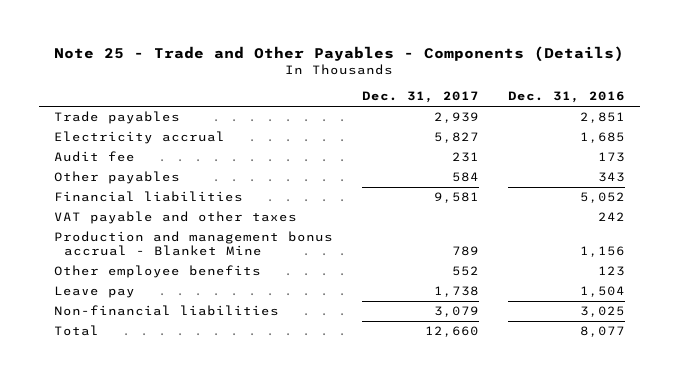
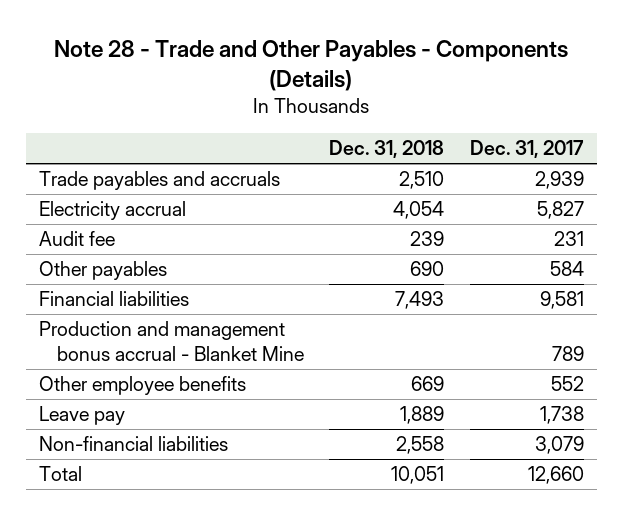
- Note 25 - Trade and Other Payables - Components (Details)
+ Note 28 - Trade and Other Payables - Components (Details)
- | Dec. 31, 2017 | Dec. 31, 2016
+ | Dec. 31, 2018 | Dec. 31, 2017
- Trade payables | 2,939 | 2,851
+ Trade payables and accruals | 2,510 | 2,939
- VAT payable and other taxes | | 242

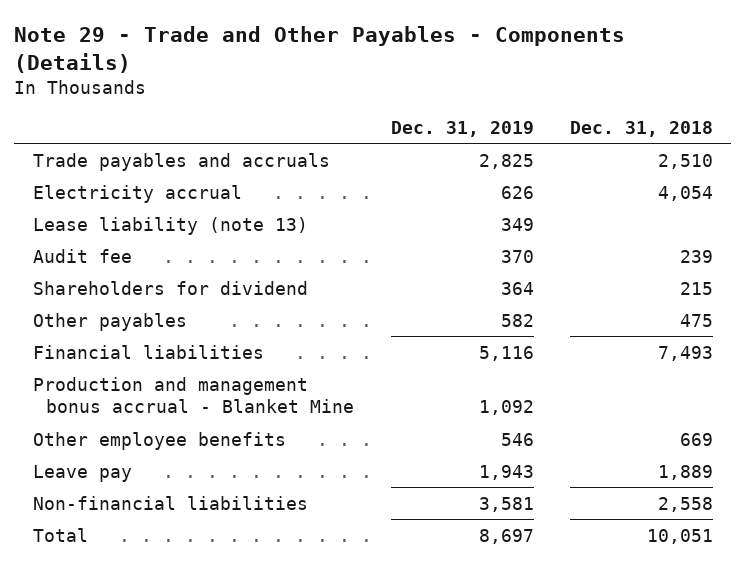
- Note 28 - Trade and Other Payables - Components (Details)
+ Note 29 - Trade and Other Payables - Components (Details)
- | Dec. 31, 2018 | Dec. 31, 2017
+ | Dec. 31, 2019 | Dec. 31, 2018
+ Lease liability (note 13) | 349 |
- Other payables | 690 | 584
+ Shareholders for dividend | 364 | 215
+ Other payables | 582 | 475

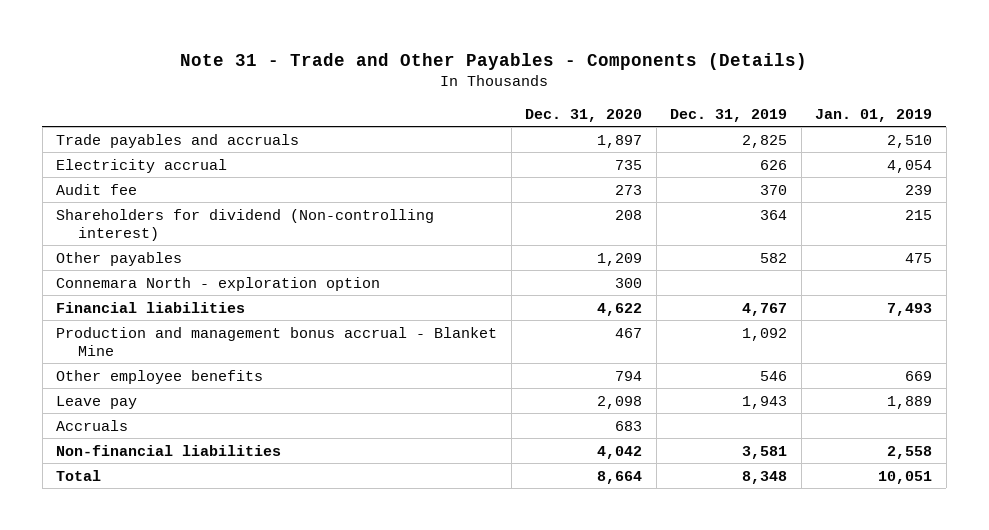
- Note 29 - Trade and Other Payables - Components (Details)
+ Note 31 - Trade and Other Payables - Components (Details)
- | Dec. 31, 2019 | Dec. 31, 2018
+ | Dec. 31, 2020 | Dec. 31, 2019 | Jan. 01, 2019
- Lease liability (note 13) | 349 |
- Shareholders for dividend | 364 | 215
+ Shareholders for dividend (Non-controlling interest) | 208 | 364 | 215
- Financial liabilities | 5,116 | 7,493
+ Connemara North - exploration option | 300 | |
+ Financial liabilities | 4,622 | 4,767 | 7,493
+ Accruals | 683 | |
- Total | 8,697 | 10,051
+ Total | 8,664 | 8,348 | 10,051

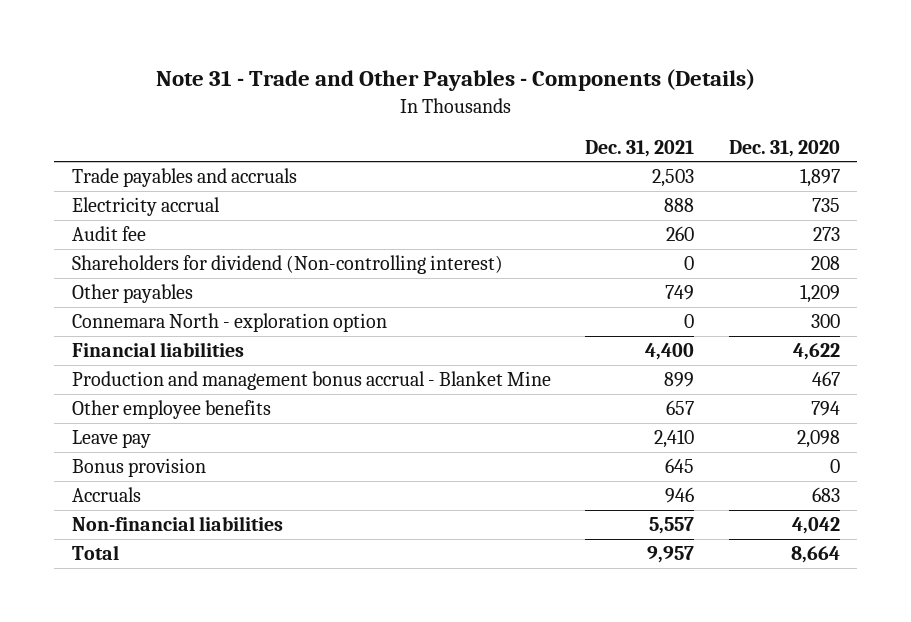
- | Dec. 31, 2020 | Dec. 31, 2019 | Jan. 01, 2019
+ | Dec. 31, 2021 | Dec. 31, 2020
+ Bonus provision | 645 | 0

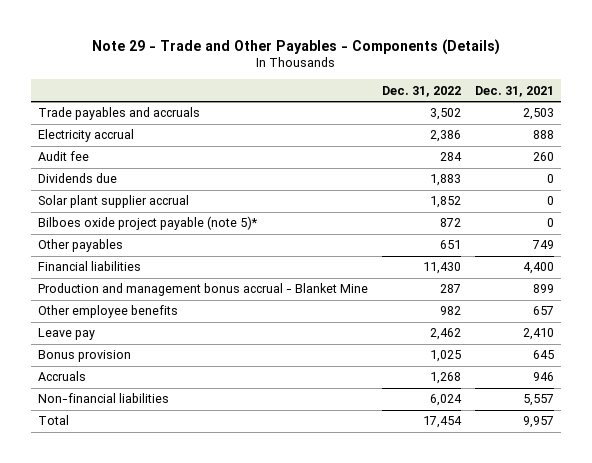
- Note 31 - Trade and Other Payables - Components (Details)
+ Note 29 - Trade and Other Payables - Components (Details)
- | Dec. 31, 2021 | Dec. 31, 2020
+ | Dec. 31, 2022 | Dec. 31, 2021
- Shareholders for dividend (Non-controlling interest) | 0 | 208
+ Dividends due | 1,883 | 0
+ Solar plant supplier accrual | 1,852 | 0
+ Bilboes oxide project payable (note 5)* | 872 | 0
- Connemara North - exploration option | 0 | 300

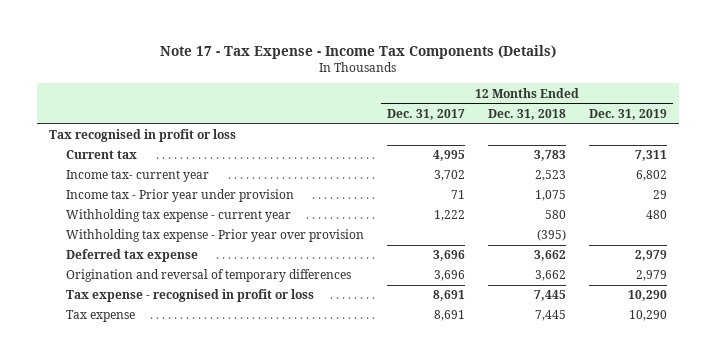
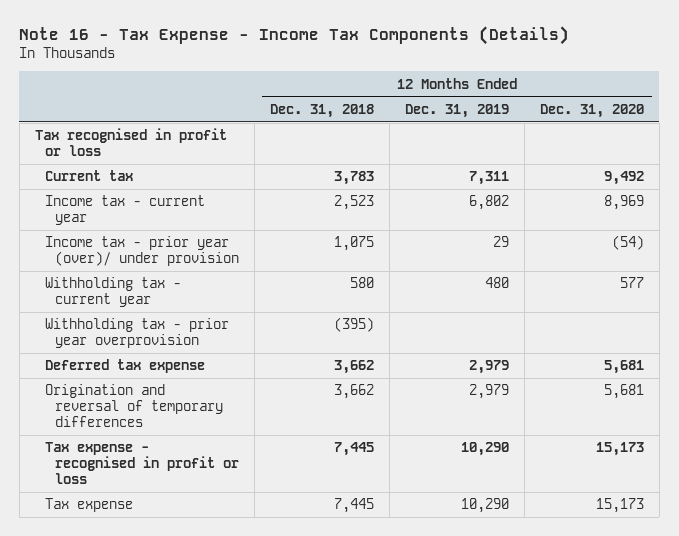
- Note 17 - Tax Expense - Income Tax Components (Details)
+ Note 16 - Tax Expense - Income Tax Components (Details)
- | 12 Months Ended Dec. 31, 2017 | 12 Months Ended Dec. 31, 2018 | 12 Months Ended Dec. 31, 2019
+ | 12 Months Ended Dec. 31, 2018 | 12 Months Ended Dec. 31, 2019 | 12 Months Ended Dec. 31, 2020
- Income tax- current year | 3,702 | 2,523 | 6,802
- Income tax - Prior year under provision | 71 | 1,075 | 29
- Withholding tax expense - current year | 1,222 | 580 | 480
- Withholding tax expense - Prior year over provision | | (395) |
+ Income tax - current year | 2,523 | 6,802 | 8,969
+ Income tax - prior year (over)/ under provision | 1,075 | 29 | (54)
+ Withholding tax - current year | 580 | 480 | 577
+ Withholding tax - prior year overprovision | (395) | |

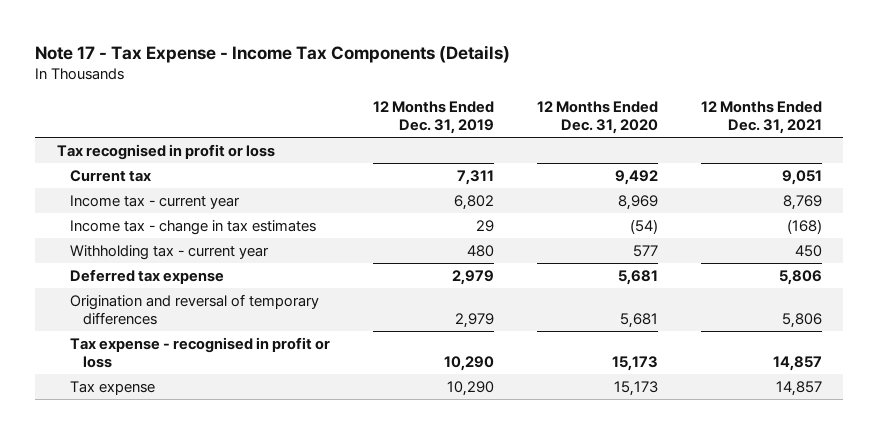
- Note 16 - Tax Expense - Income Tax Components (Details)
+ Note 17 - Tax Expense - Income Tax Components (Details)
- | 12 Months Ended Dec. 31, 2018 | 12 Months Ended Dec. 31, 2019 | 12 Months Ended Dec. 31, 2020
+ | 12 Months Ended Dec. 31, 2019 | 12 Months Ended Dec. 31, 2020 | 12 Months Ended Dec. 31, 2021
- Income tax - prior year (over)/ under provision | 1,075 | 29 | (54)
+ Income tax - change in tax estimates | 29 | (54) | (168)
- Withholding tax - prior year overprovision | (395) | |

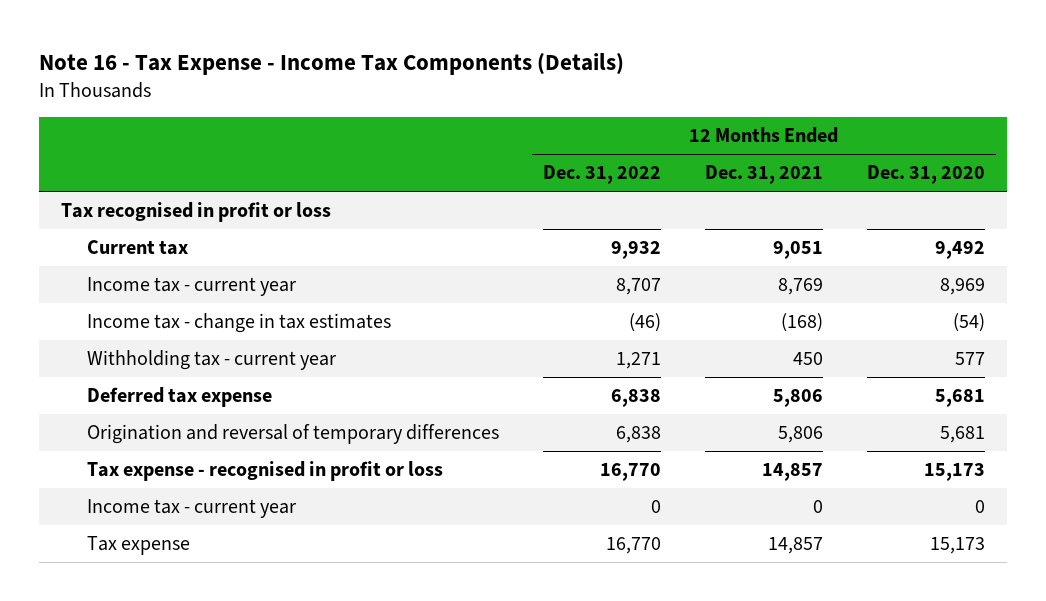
- Note 17 - Tax Expense - Income Tax Components (Details)
+ Note 16 - Tax Expense - Income Tax Components (Details)
- | 12 Months Ended Dec. 31, 2019 | 12 Months Ended Dec. 31, 2020 | 12 Months Ended Dec. 31, 2021
+ | 12 Months Ended Dec. 31, 2022 | 12 Months Ended Dec. 31, 2021 | 12 Months Ended Dec. 31, 2020
+ Income tax - current year | 0 | 0 | 0

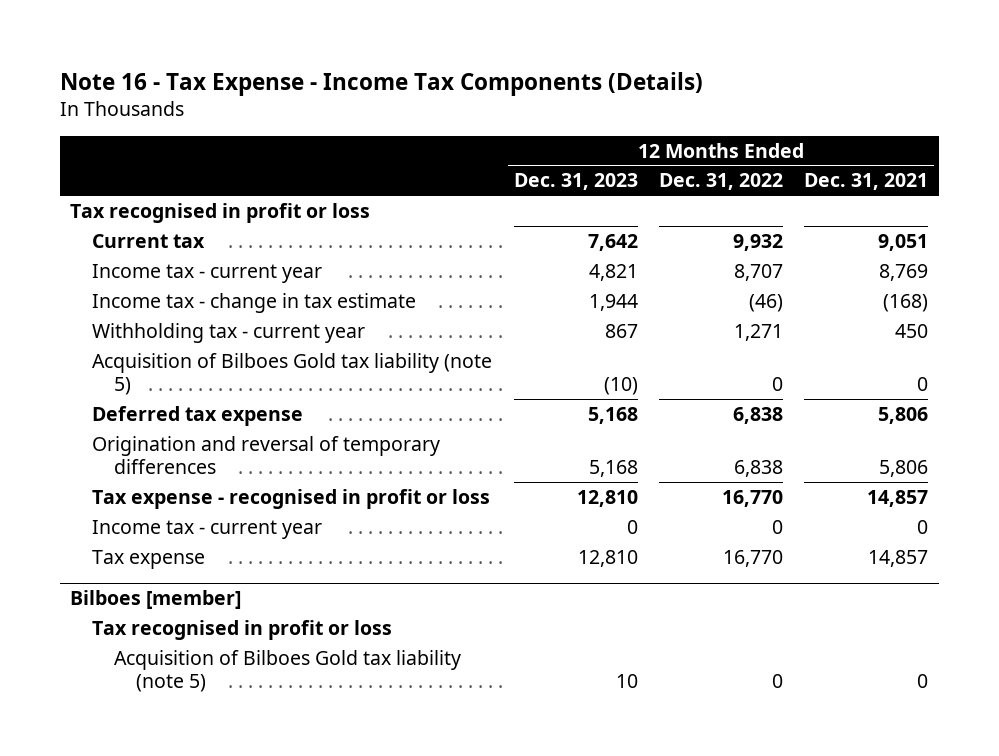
- | 12 Months Ended Dec. 31, 2022 | 12 Months Ended Dec. 31, 2021 | 12 Months Ended Dec. 31, 2020
+ | 12 Months Ended Dec. 31, 2023 | 12 Months Ended Dec. 31, 2022 | 12 Months Ended Dec. 31, 2021
- Income tax - change in tax estimates | (46) | (168) | (54)
+ Income tax - change in tax estimate | 1,944 | (46) | (168)
+ Acquisition of Bilboes Gold tax liability (note 5) | (10) | 0 | 0
+ Bilboes [member]
+ Tax recognised in profit or loss
+ Acquisition of Bilboes Gold tax liability (note 5) | 10 | 0 | 0

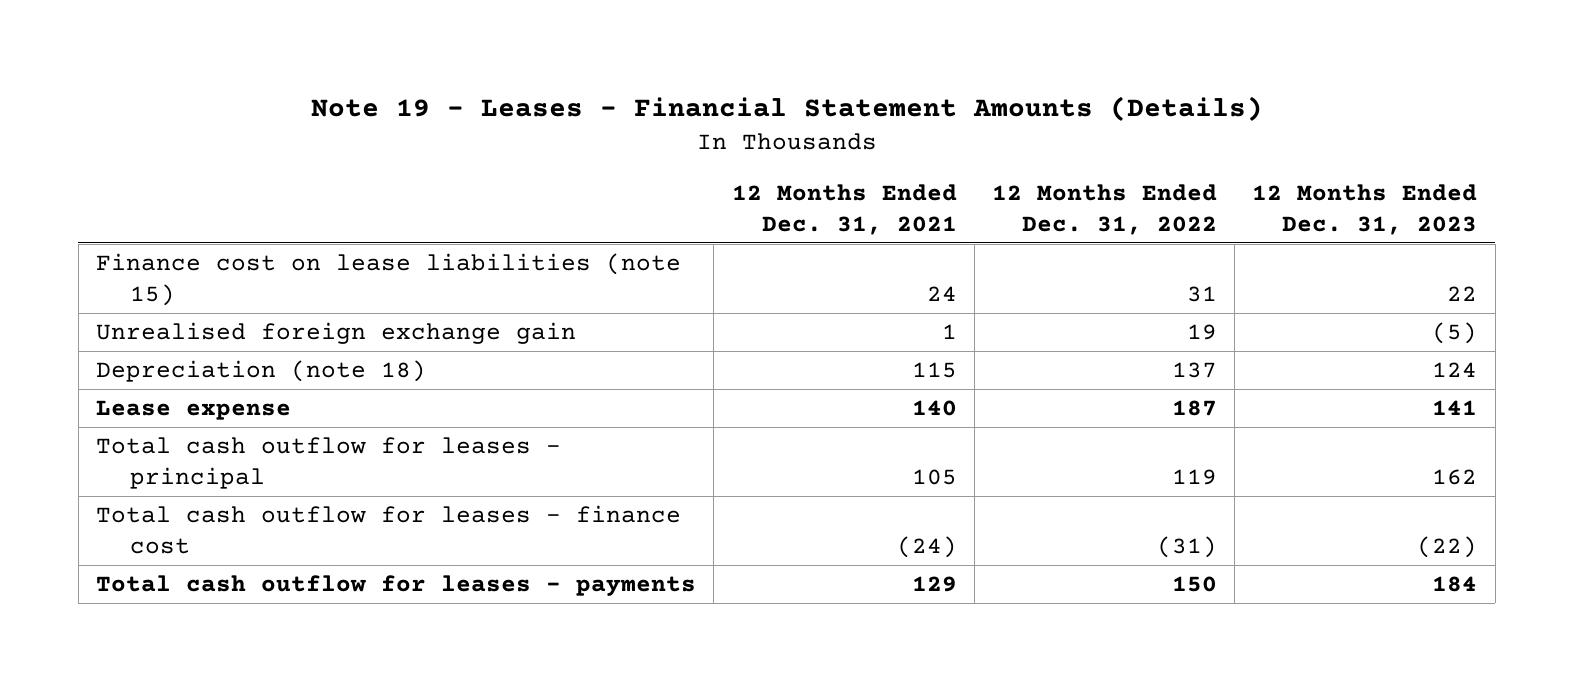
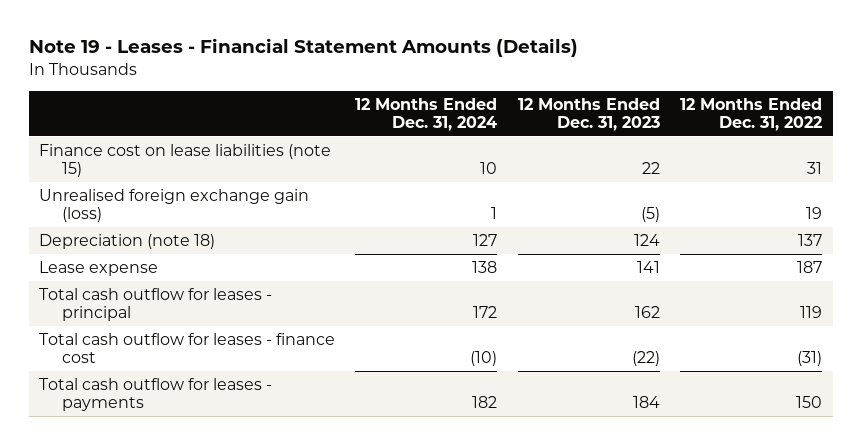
- | 12 Months Ended Dec. 31, 2021 | 12 Months Ended Dec. 31, 2022 | 12 Months Ended Dec. 31, 2023
+ | 12 Months Ended Dec. 31, 2024 | 12 Months Ended Dec. 31, 2023 | 12 Months Ended Dec. 31, 2022
- Unrealised foreign exchange gain | 1 | 19 | (5)
+ Unrealised foreign exchange gain (loss) | 1 | (5) | 19

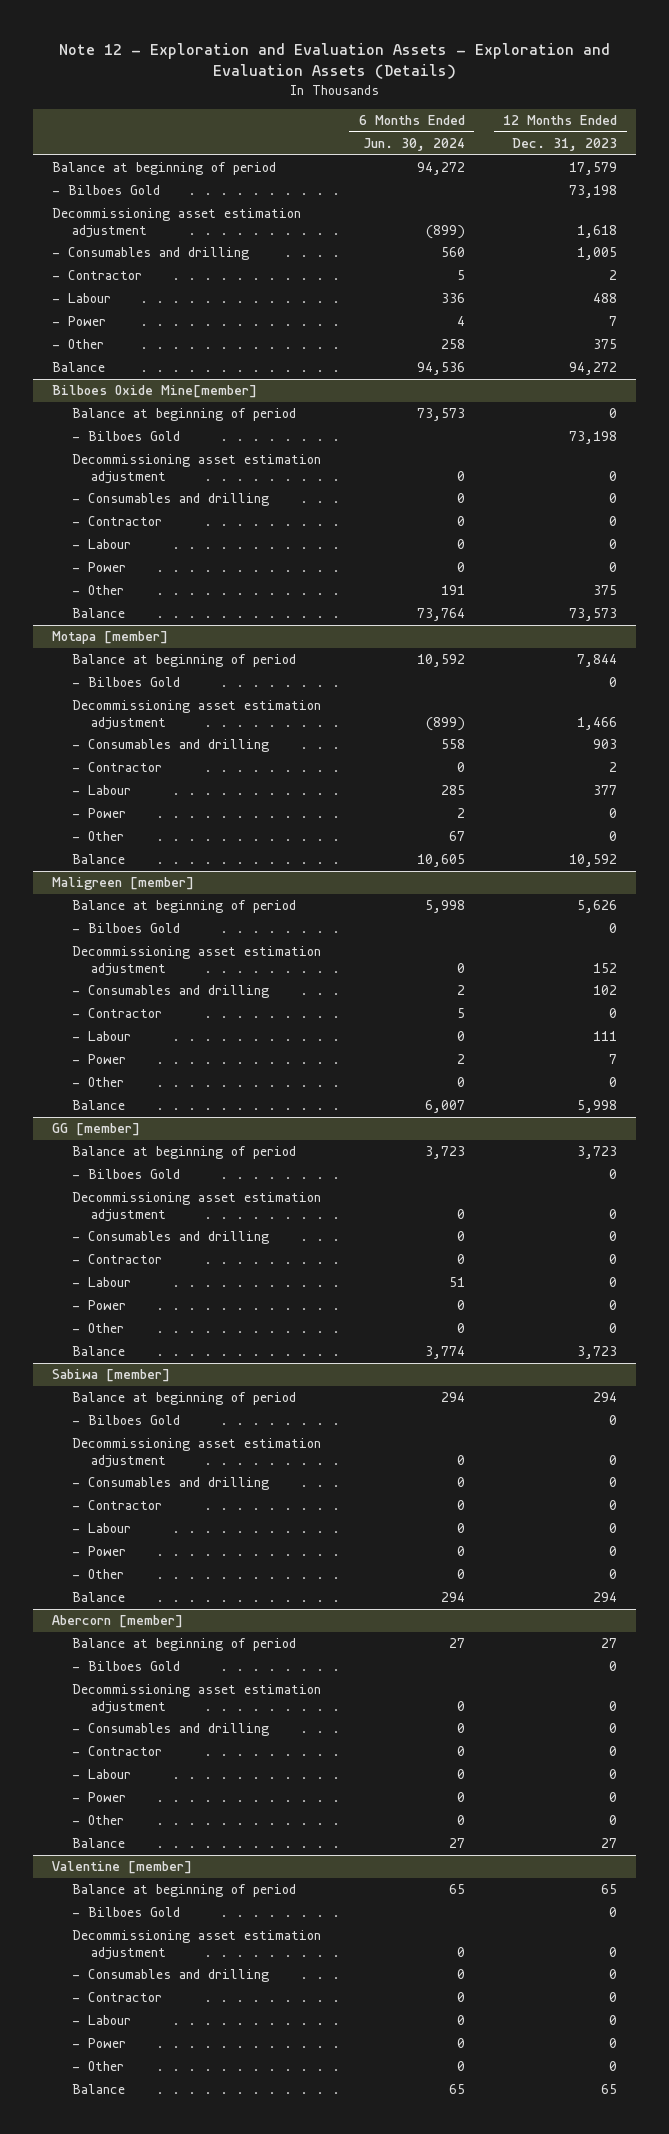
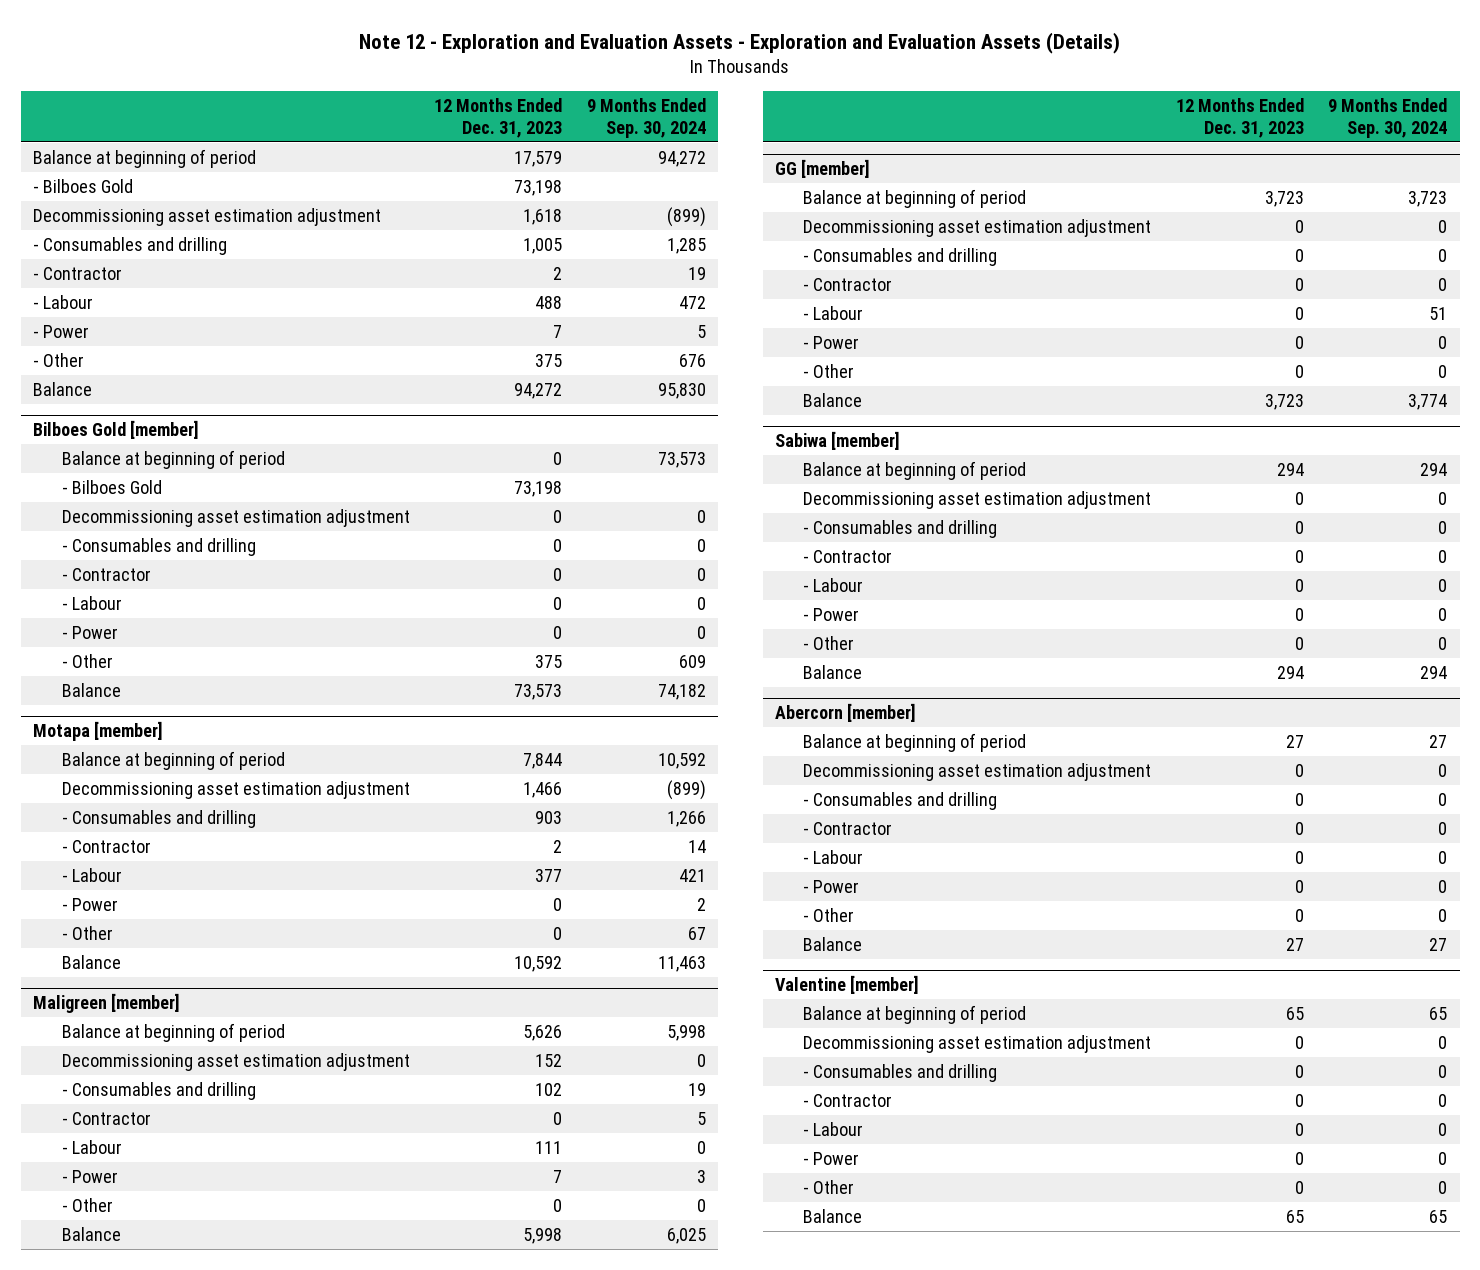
- | 6 Months Ended Jun. 30, 2024 | 12 Months Ended Dec. 31, 2023
+ | 12 Months Ended Dec. 31, 2023 | 9 Months Ended Sep. 30, 2024
- Bilboes Oxide Mine[member]
+ Bilboes Gold [member]
@ Motapa [member]
- - Bilboes Gold | | 0
@ Maligreen [member]
- - Bilboes Gold | | 0
@ GG [member]
- - Bilboes Gold | | 0
@ Sabiwa [member]
- - Bilboes Gold | | 0
@ Abercorn [member]
- - Bilboes Gold | | 0
@ Valentine [member]
- - Bilboes Gold | | 0

